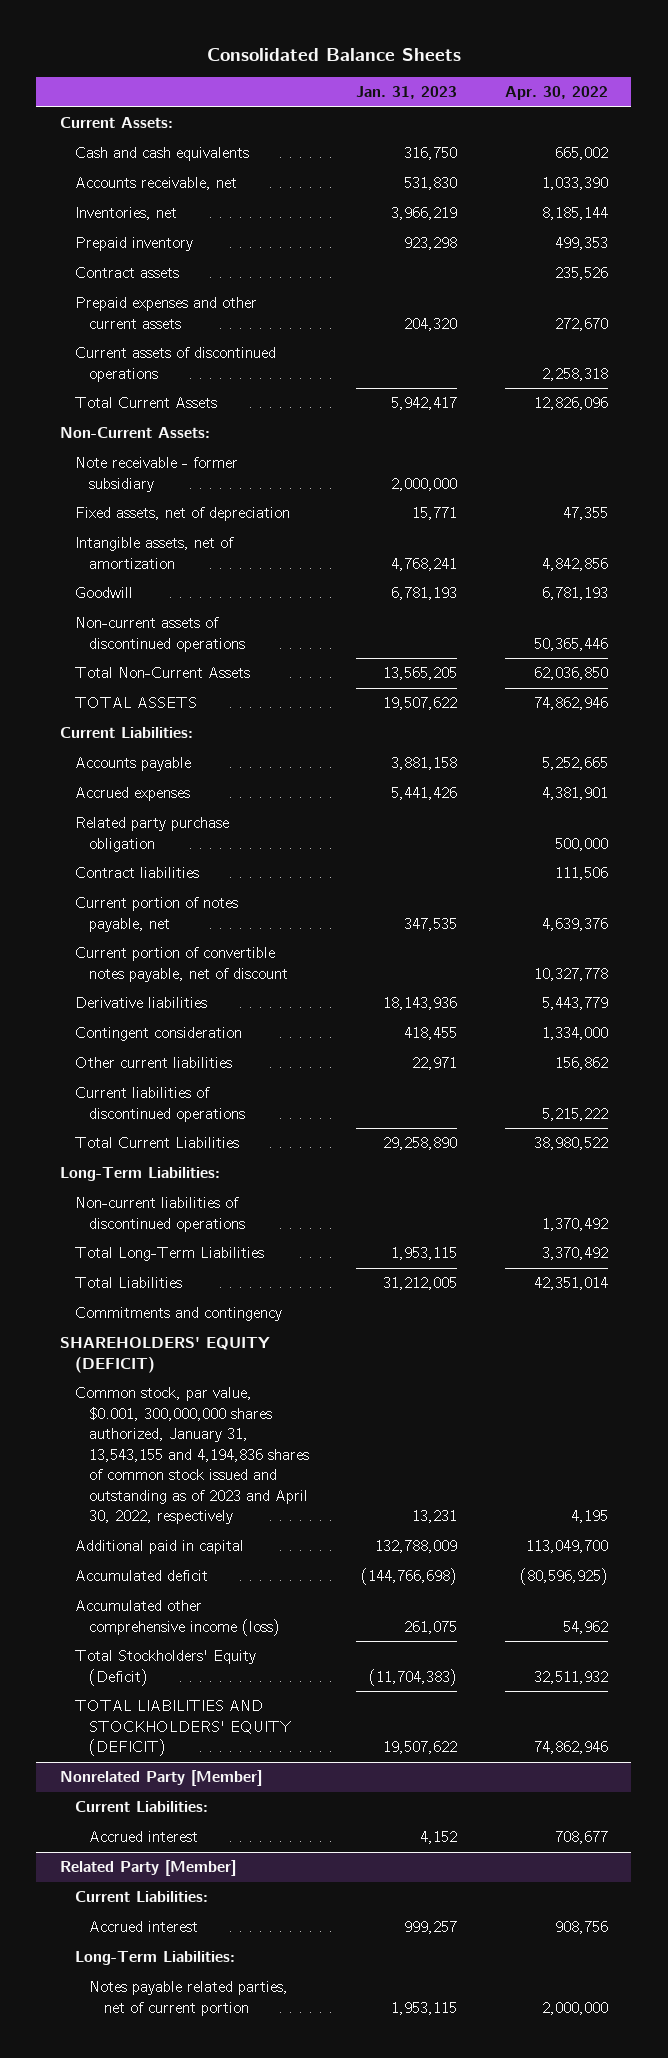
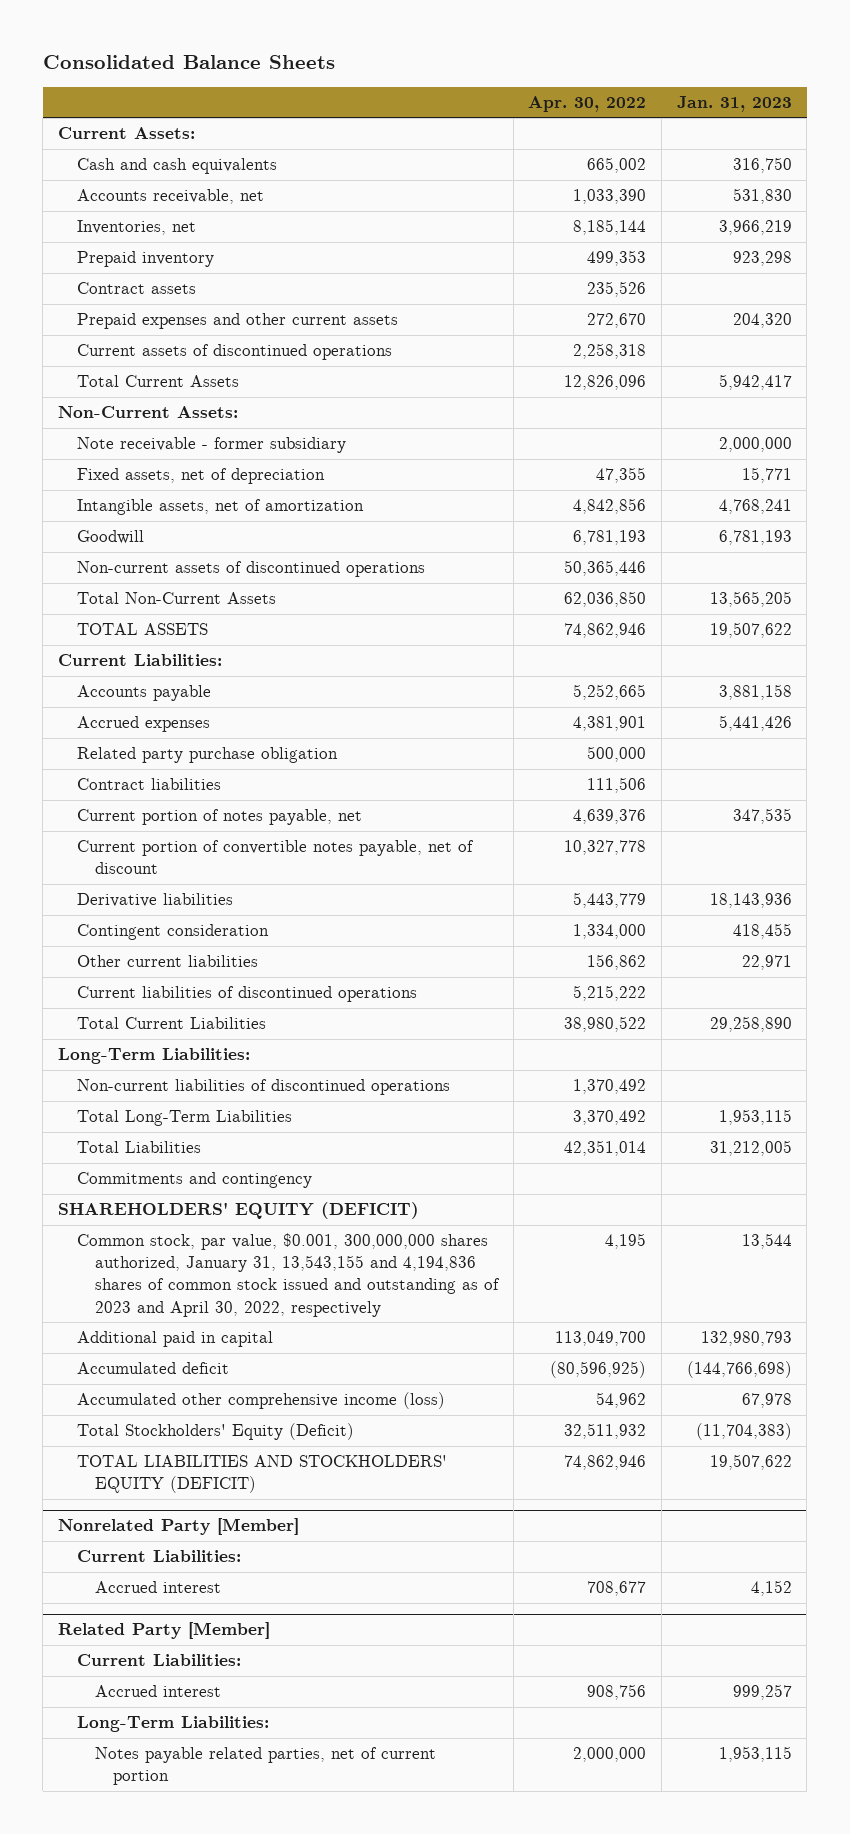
- | Jan. 31, 2023 | Apr. 30, 2022
+ | Apr. 30, 2022 | Jan. 31, 2023
- Common stock, par value, $0.001, 300,000,000 shares authorized, January 31, 13,543,155 and 4,194,836 shares of common stock issued and outstanding as of 2023 and April 30, 2022, respectively | 13,231 | 4,195
- Additional paid in capital | 132,788,009 | 113,049,700
+ Common stock, par value, $0.001, 300,000,000 shares authorized, January 31, 13,543,155 and 4,194,836 shares of common stock issued and outstanding as of 2023 and April 30, 2022, respectively | 4,195 | 13,544
+ Additional paid in capital | 113,049,700 | 132,980,793
- Accumulated other comprehensive income (loss) | 261,075 | 54,962
+ Accumulated other comprehensive income (loss) | 54,962 | 67,978

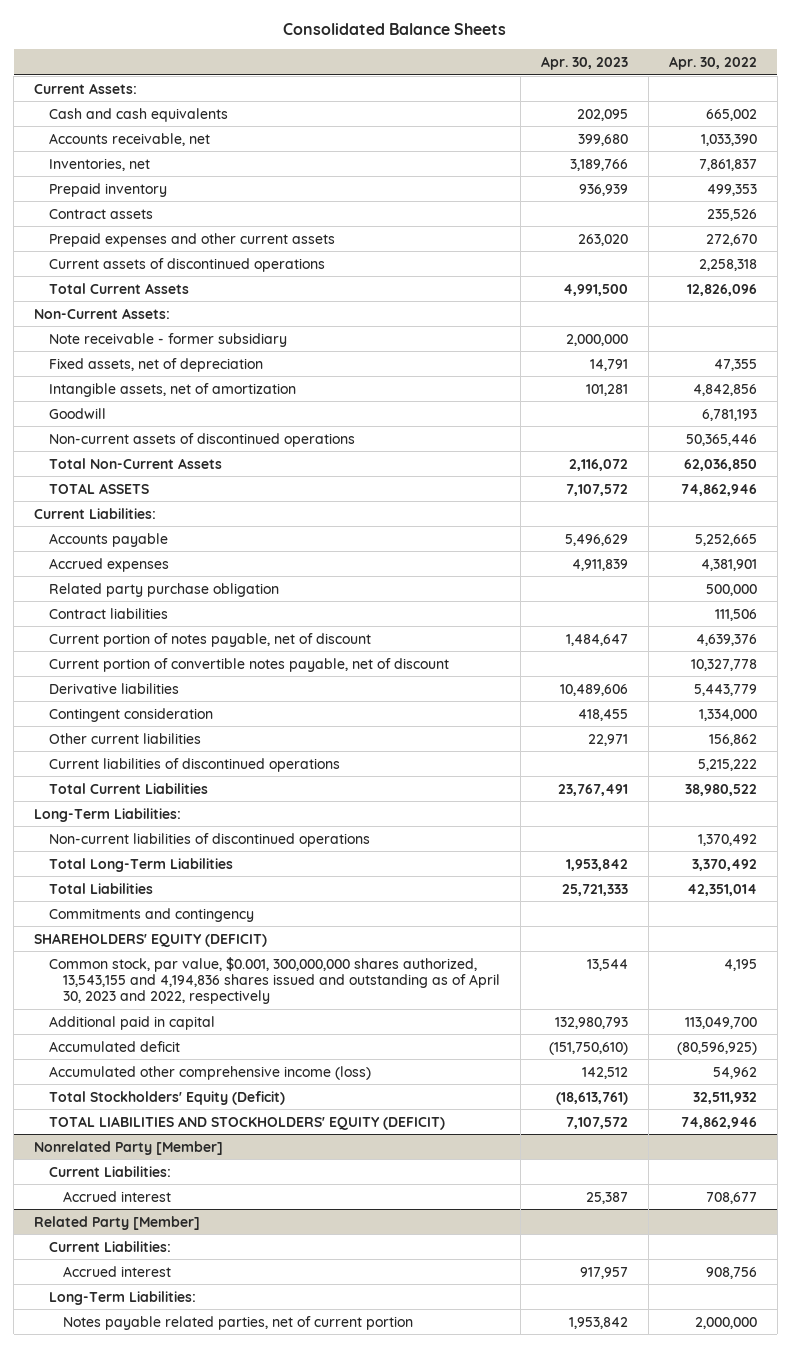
- | Apr. 30, 2022 | Jan. 31, 2023
+ | Apr. 30, 2023 | Apr. 30, 2022
- Inventories, net | 8,185,144 | 3,966,219
+ Inventories, net | 3,189,766 | 7,861,837
- Current portion of notes payable, net | 4,639,376 | 347,535
+ Current portion of notes payable, net of discount | 1,484,647 | 4,639,376
- Common stock, par value, $0.001, 300,000,000 shares authorized, January 31, 13,543,155 and 4,194,836 shares of common stock issued and outstanding as of 2023 and April 30, 2022, respectively | 4,195 | 13,544
+ Common stock, par value, $0.001, 300,000,000 shares authorized, 13,543,155 and 4,194,836 shares issued and outstanding as of April 30, 2023 and 2022, respectively | 13,544 | 4,195

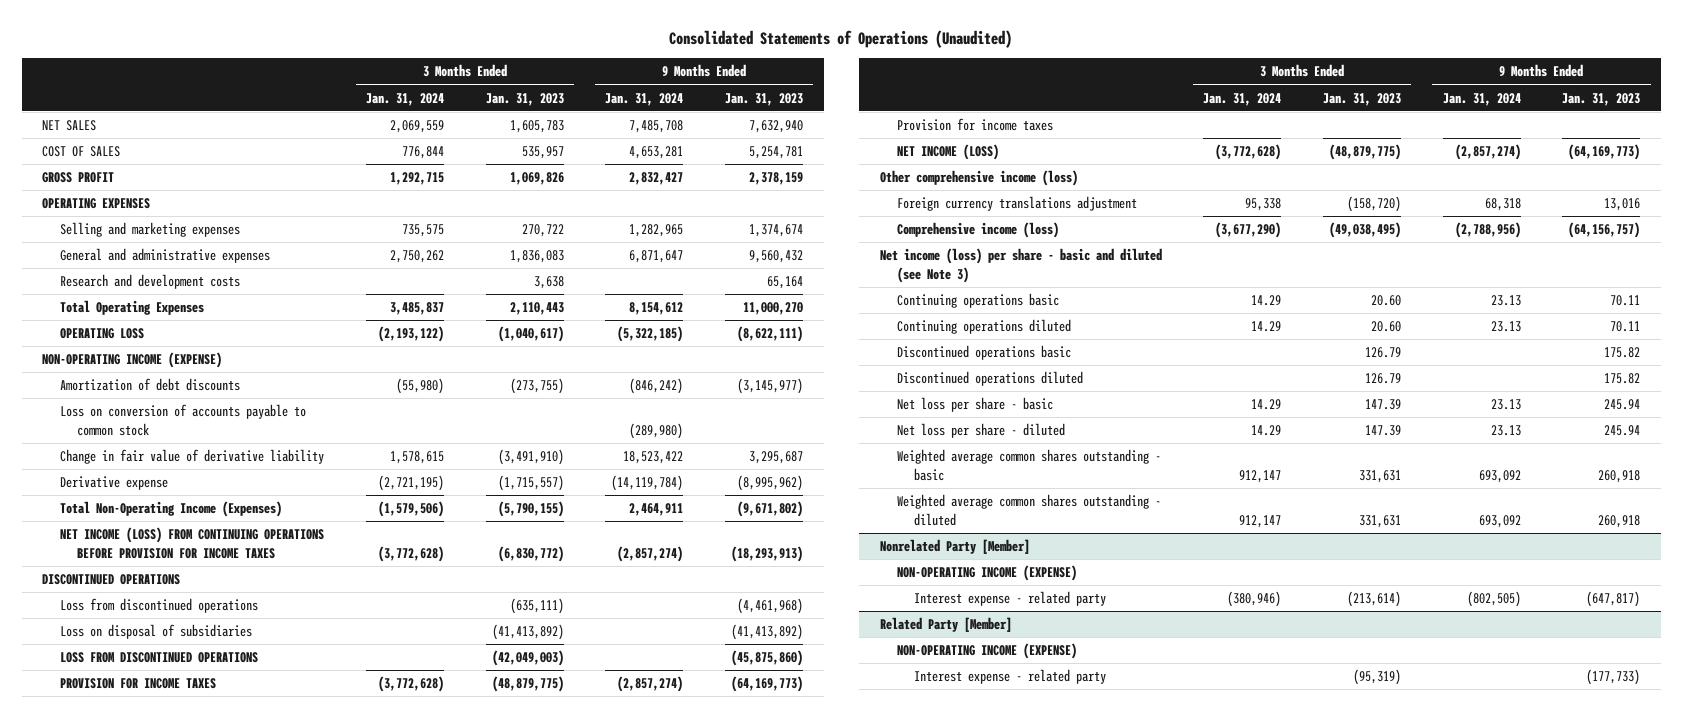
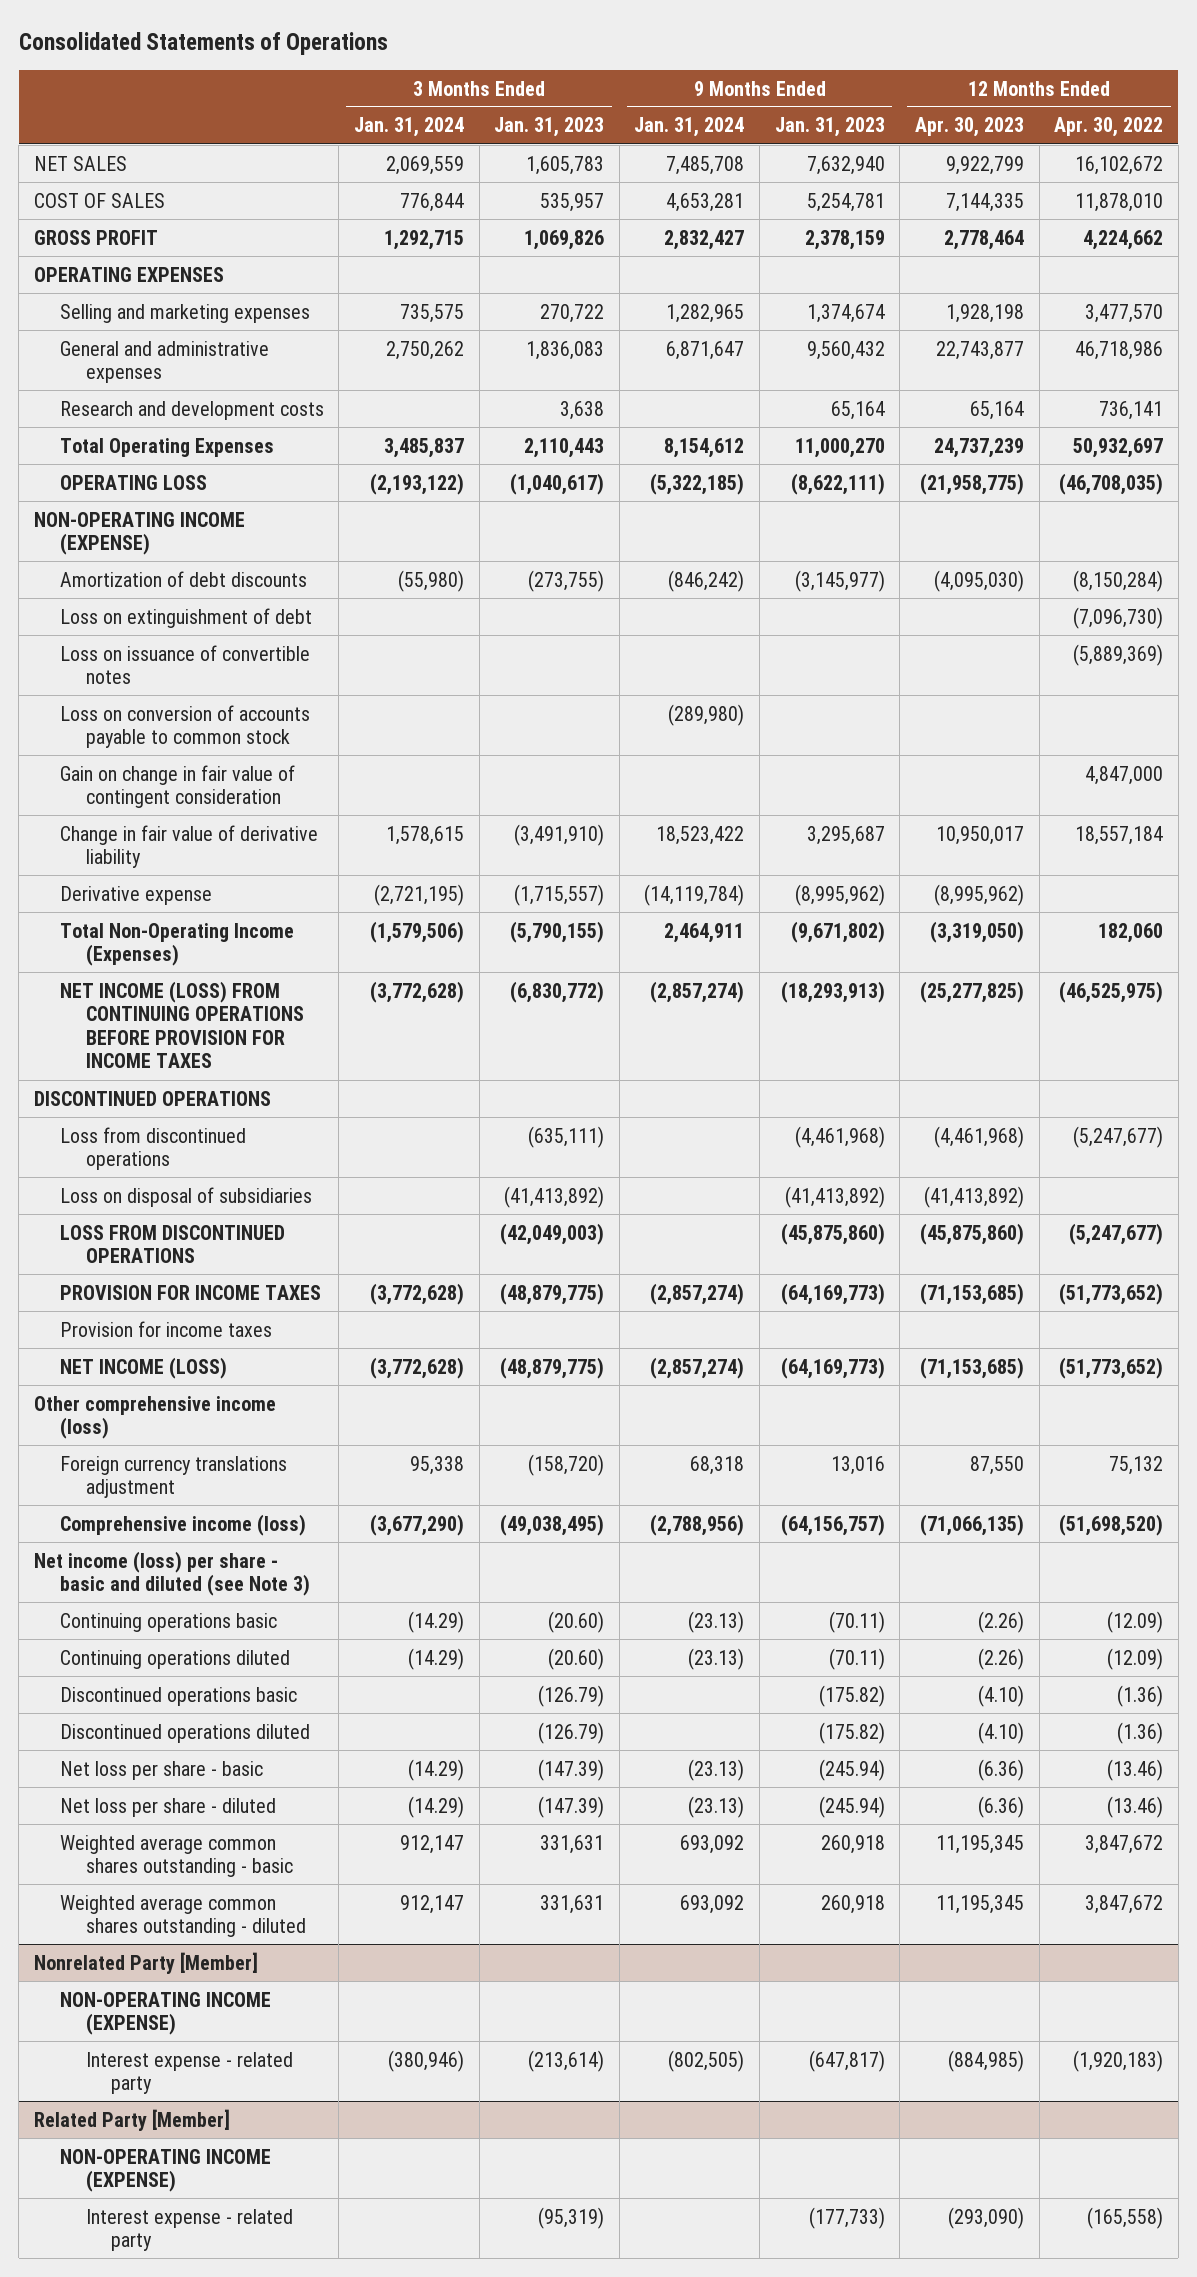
- Consolidated Statements of Operations (Unaudited)
+ Consolidated Statements of Operations
- | 3 Months Ended Jan. 31, 2024 | 3 Months Ended Jan. 31, 2023 | 9 Months Ended Jan. 31, 2024 | 9 Months Ended Jan. 31, 2023
+ | 3 Months Ended Jan. 31, 2024 | 3 Months Ended Jan. 31, 2023 | 9 Months Ended Jan. 31, 2024 | 9 Months Ended Jan. 31, 2023 | 12 Months Ended Apr. 30, 2023 | 12 Months Ended Apr. 30, 2022
+ Loss on extinguishment of debt | | | | | | (7,096,730)
+ Loss on issuance of convertible notes | | | | | | (5,889,369)
+ Gain on change in fair value of contingent consideration | | | | | | 4,847,000
- Continuing operations basic | 14.29 | 20.60 | 23.13 | 70.11
- Continuing operations diluted | 14.29 | 20.60 | 23.13 | 70.11
- Discontinued operations basic | | 126.79 | | 175.82
- Discontinued operations diluted | | 126.79 | | 175.82
- Net loss per share - basic | 14.29 | 147.39 | 23.13 | 245.94
- Net loss per share - diluted | 14.29 | 147.39 | 23.13 | 245.94
+ Continuing operations basic | (14.29) | (20.60) | (23.13) | (70.11) | (2.26) | (12.09)
+ Continuing operations diluted | (14.29) | (20.60) | (23.13) | (70.11) | (2.26) | (12.09)
+ Discontinued operations basic | | (126.79) | | (175.82) | (4.10) | (1.36)
+ Discontinued operations diluted | | (126.79) | | (175.82) | (4.10) | (1.36)
+ Net loss per share - basic | (14.29) | (147.39) | (23.13) | (245.94) | (6.36) | (13.46)
+ Net loss per share - diluted | (14.29) | (147.39) | (23.13) | (245.94) | (6.36) | (13.46)

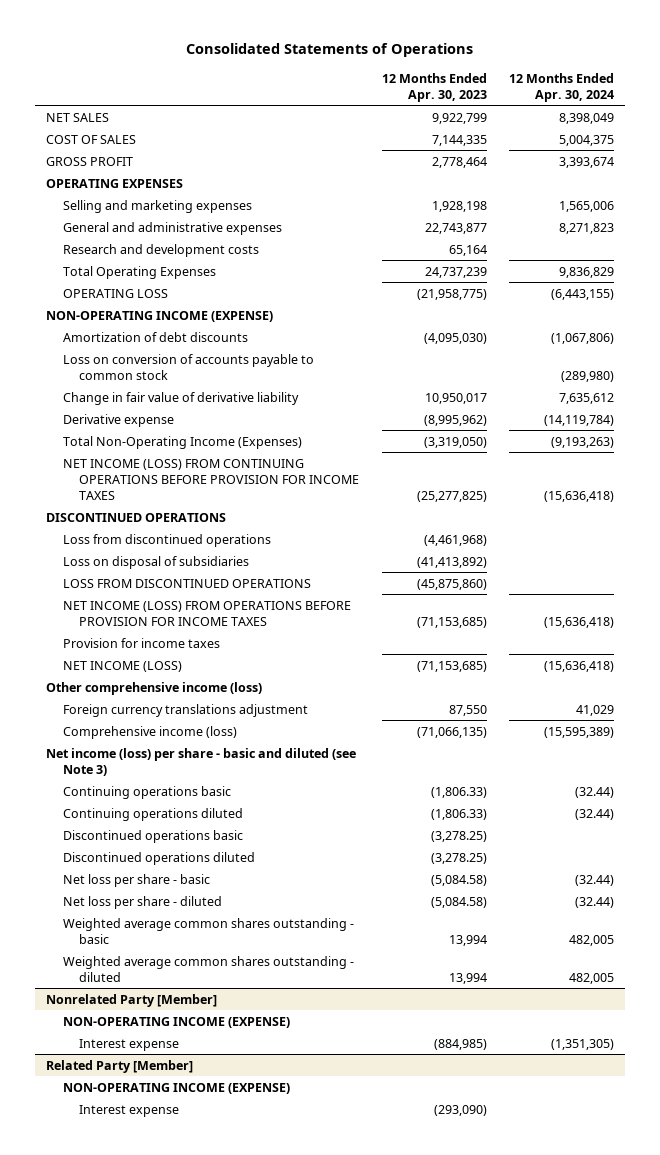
- | 3 Months Ended Jan. 31, 2024 | 3 Months Ended Jan. 31, 2023 | 9 Months Ended Jan. 31, 2024 | 9 Months Ended Jan. 31, 2023 | 12 Months Ended Apr. 30, 2023 | 12 Months Ended Apr. 30, 2022
+ | 12 Months Ended Apr. 30, 2023 | 12 Months Ended Apr. 30, 2024
- Loss on extinguishment of debt | | | | | | (7,096,730)
- Loss on issuance of convertible notes | | | | | | (5,889,369)
- Gain on change in fair value of contingent consideration | | | | | | 4,847,000
- PROVISION FOR INCOME TAXES | (3,772,628) | (48,879,775) | (2,857,274) | (64,169,773) | (71,153,685) | (51,773,652)
+ NET INCOME (LOSS) FROM OPERATIONS BEFORE PROVISION FOR INCOME TAXES | (71,153,685) | (15,636,418)
- Continuing operations basic | (14.29) | (20.60) | (23.13) | (70.11) | (2.26) | (12.09)
- Continuing operations diluted | (14.29) | (20.60) | (23.13) | (70.11) | (2.26) | (12.09)
- Discontinued operations basic | | (126.79) | | (175.82) | (4.10) | (1.36)
- Discontinued operations diluted | | (126.79) | | (175.82) | (4.10) | (1.36)
- Net loss per share - basic | (14.29) | (147.39) | (23.13) | (245.94) | (6.36) | (13.46)
- Net loss per share - diluted | (14.29) | (147.39) | (23.13) | (245.94) | (6.36) | (13.46)
- Weighted average common shares outstanding - basic | 912,147 | 331,631 | 693,092 | 260,918 | 11,195,345 | 3,847,672
- Weighted average common shares outstanding - diluted | 912,147 | 331,631 | 693,092 | 260,918 | 11,195,345 | 3,847,672
+ Continuing operations basic | (1,806.33) | (32.44)
+ Continuing operations diluted | (1,806.33) | (32.44)
+ Discontinued operations basic | (3,278.25) |
+ Discontinued operations diluted | (3,278.25) |
+ Net loss per share - basic | (5,084.58) | (32.44)
+ Net loss per share - diluted | (5,084.58) | (32.44)
+ Weighted average common shares outstanding - basic | 13,994 | 482,005
+ Weighted average common shares outstanding - diluted | 13,994 | 482,005
@ Nonrelated Party [Member]
- Interest expense - related party | (380,946) | (213,614) | (802,505) | (647,817) | (884,985) | (1,920,183)
+ Interest expense | (884,985) | (1,351,305)
@ Related Party [Member]
- Interest expense - related party | | (95,319) | | (177,733) | (293,090) | (165,558)
+ Interest expense | (293,090) |

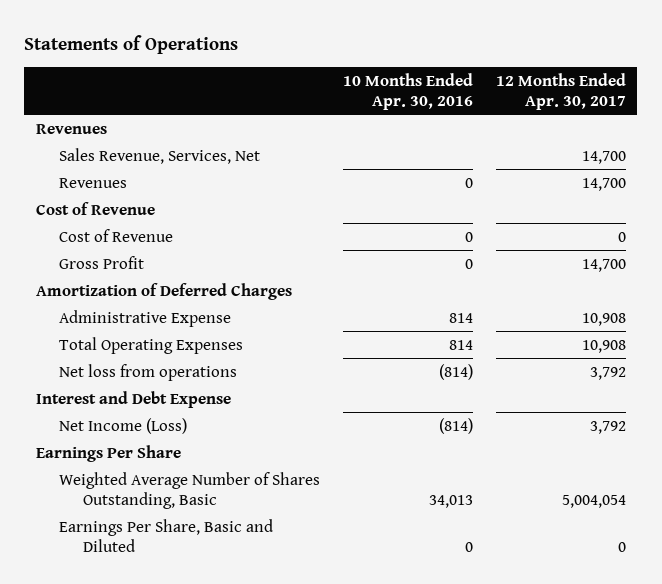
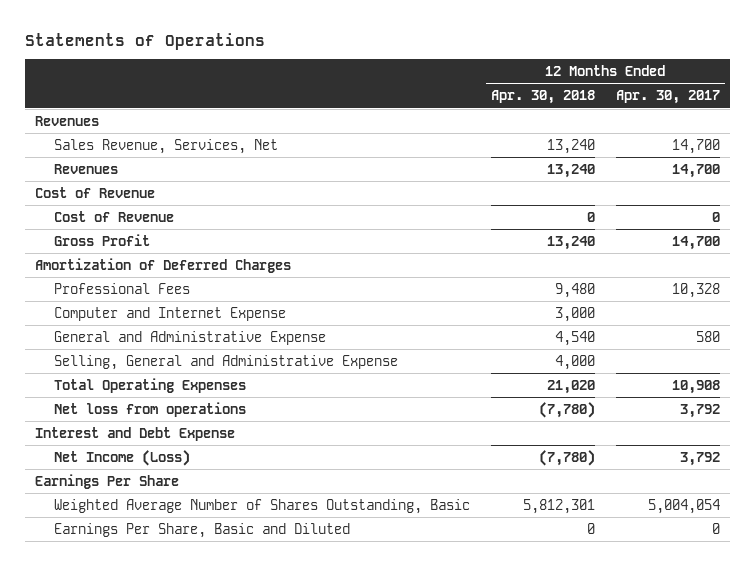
- | 10 Months Ended Apr. 30, 2016 | 12 Months Ended Apr. 30, 2017
+ | 12 Months Ended Apr. 30, 2018 | 12 Months Ended Apr. 30, 2017
- Administrative Expense | 814 | 10,908
+ Professional Fees | 9,480 | 10,328
+ Computer and Internet Expense | 3,000 |
+ General and Administrative Expense | 4,540 | 580
+ Selling, General and Administrative Expense | 4,000 |

